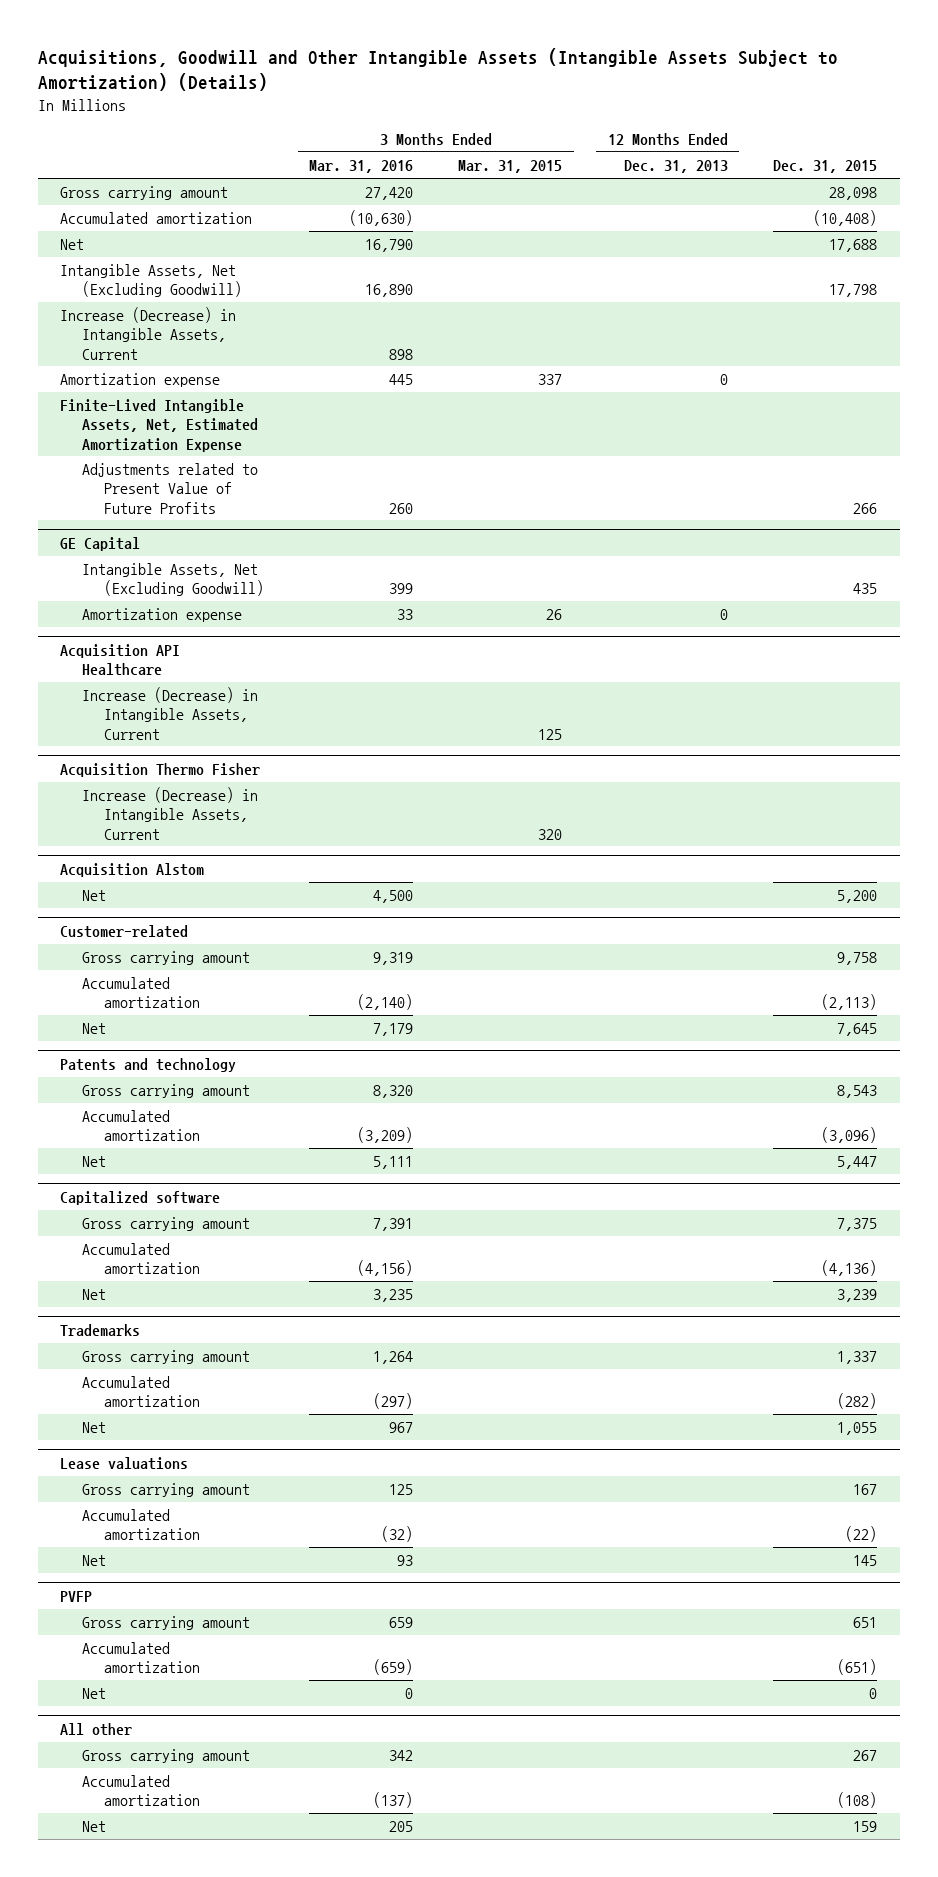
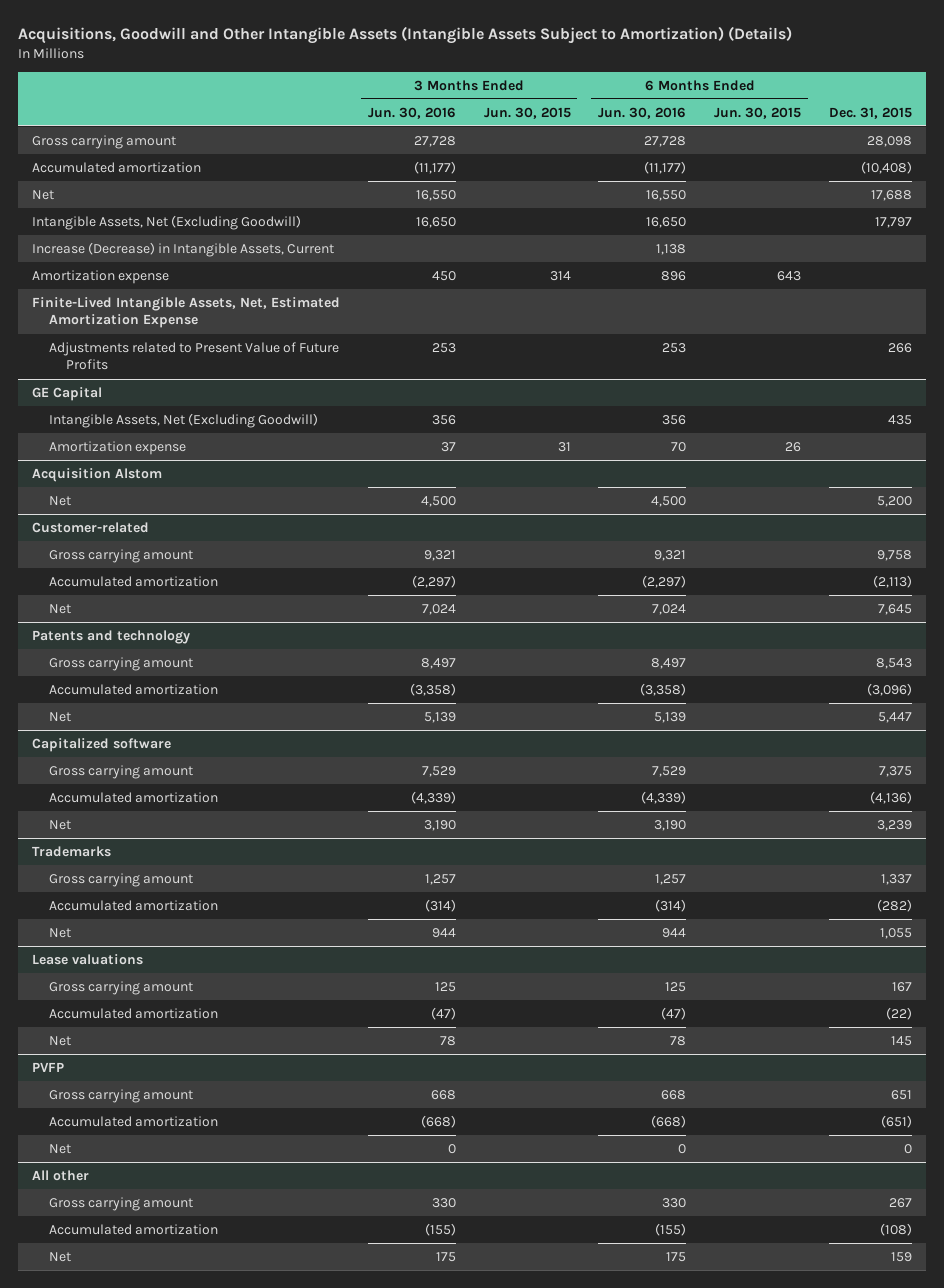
- | 3 Months Ended Mar. 31, 2016 | 3 Months Ended Mar. 31, 2015 | 12 Months Ended Dec. 31, 2013 | Dec. 31, 2015
+ | 3 Months Ended Jun. 30, 2016 | 3 Months Ended Jun. 30, 2015 | 6 Months Ended Jun. 30, 2016 | 6 Months Ended Jun. 30, 2015 | Dec. 31, 2015
- Intangible Assets, Net (Excluding Goodwill) | 16,890 | | | 17,798
+ Intangible Assets, Net (Excluding Goodwill) | 16,650 | | 16,650 | | 17,797
- Acquisition API Healthcare
- Increase (Decrease) in Intangible Assets, Current | | 125 | |
- Acquisition Thermo Fisher
- Increase (Decrease) in Intangible Assets, Current | | 320 | |

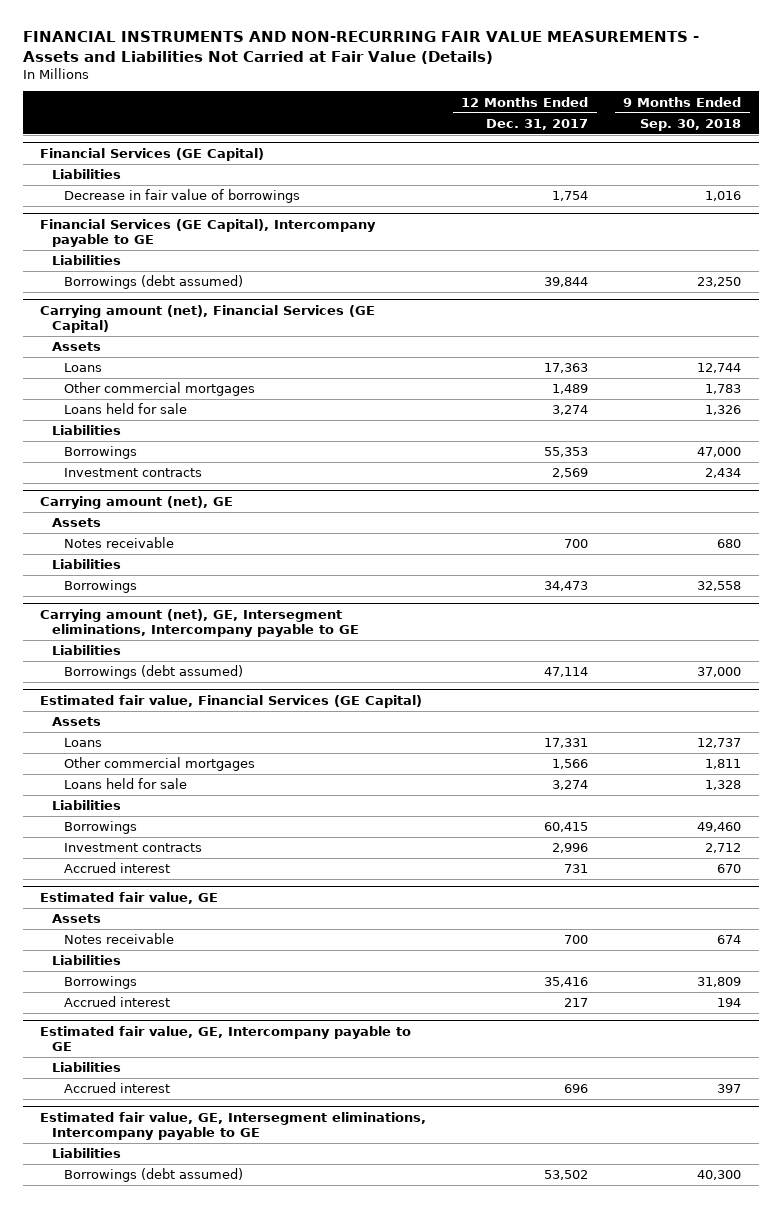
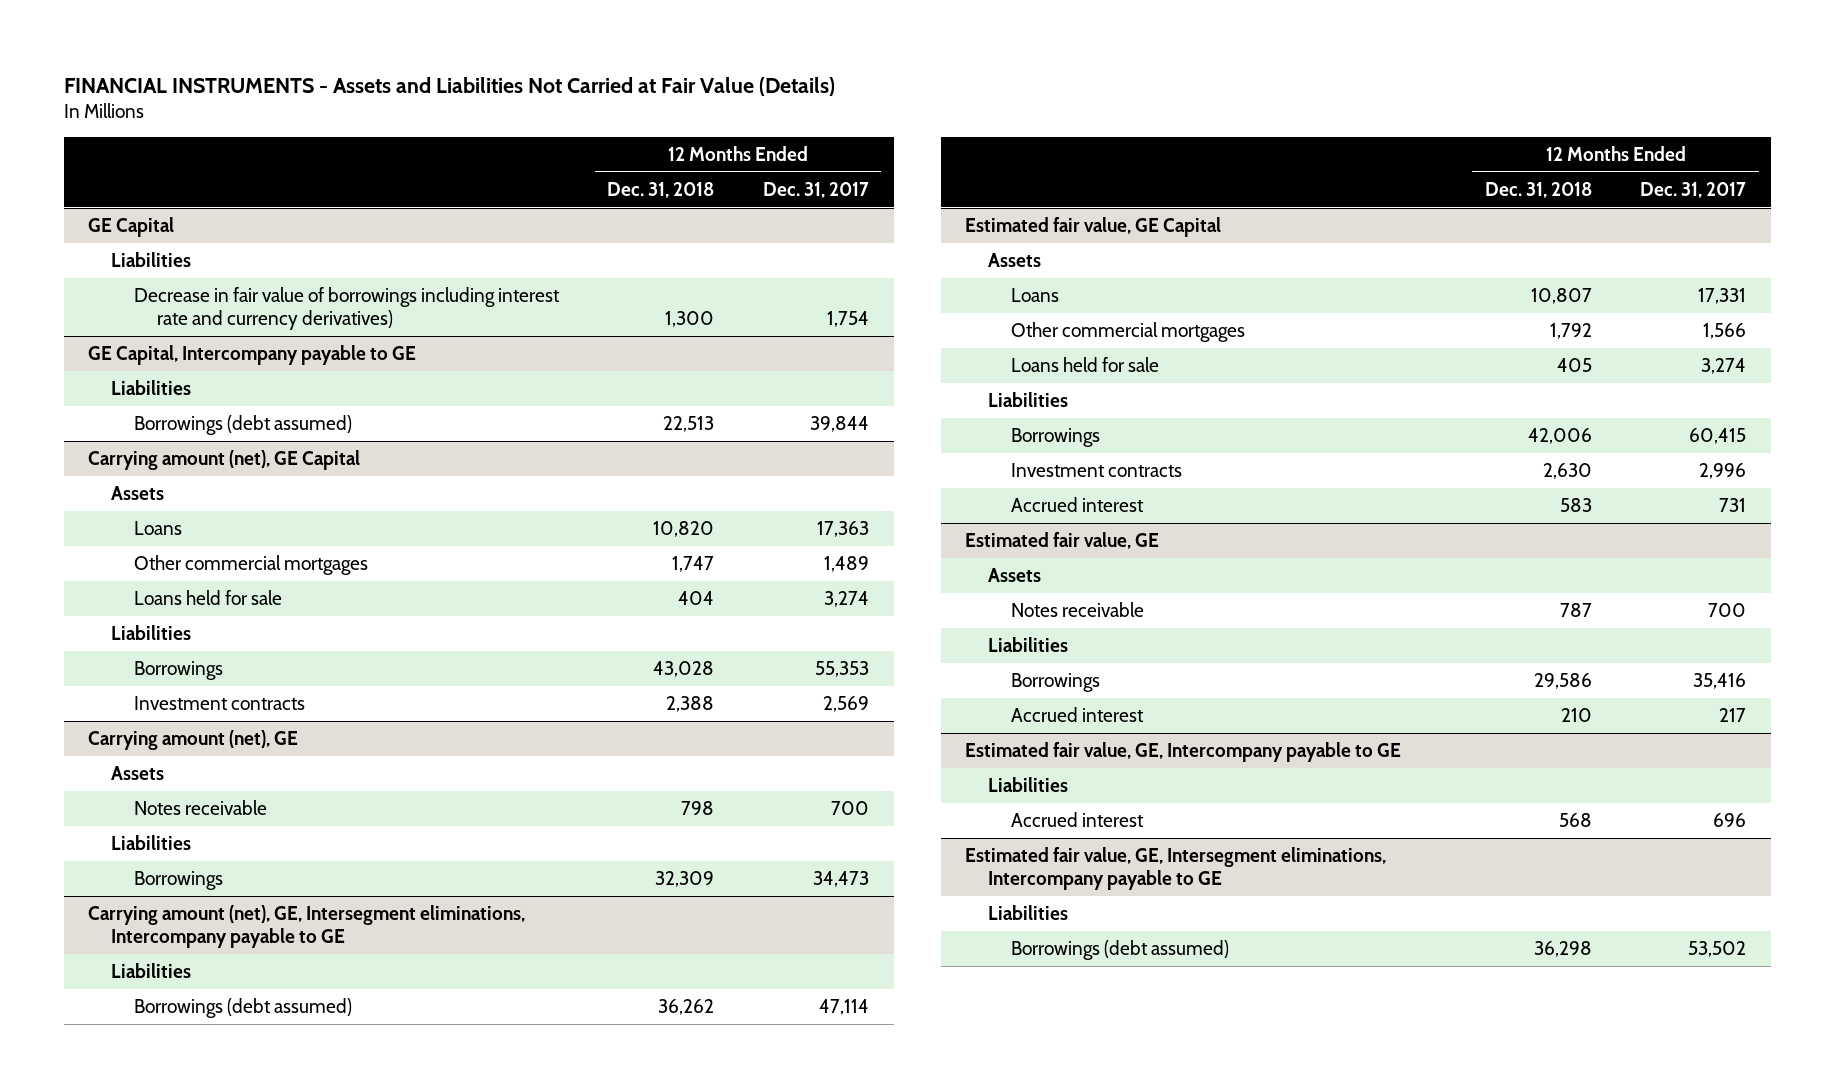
- FINANCIAL INSTRUMENTS AND NON-RECURRING FAIR VALUE MEASUREMENTS - Assets and Liabilities Not Carried at Fair Value (Details)
+ FINANCIAL INSTRUMENTS - Assets and Liabilities Not Carried at Fair Value (Details)
- | 12 Months Ended Dec. 31, 2017 | 9 Months Ended Sep. 30, 2018
+ | 12 Months Ended Dec. 31, 2018 | 12 Months Ended Dec. 31, 2017
- Financial Services (GE Capital)
+ GE Capital
- Decrease in fair value of borrowings | 1,754 | 1,016
- Financial Services (GE Capital), Intercompany payable to GE
+ Decrease in fair value of borrowings including interest rate and currency derivatives) | 1,300 | 1,754
+ GE Capital, Intercompany payable to GE
- Carrying amount (net), Financial Services (GE Capital)
+ Carrying amount (net), GE Capital
- Estimated fair value, Financial Services (GE Capital)
+ Estimated fair value, GE Capital

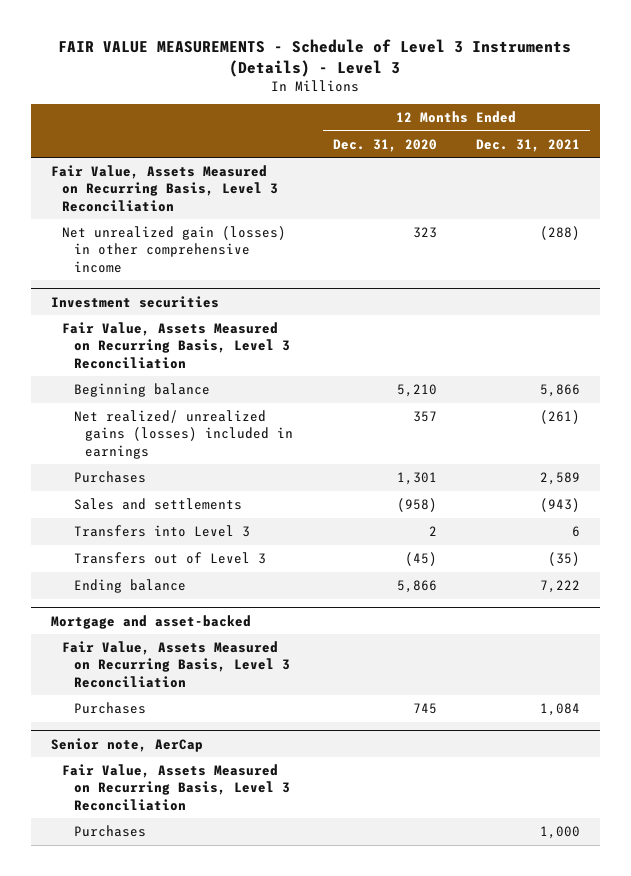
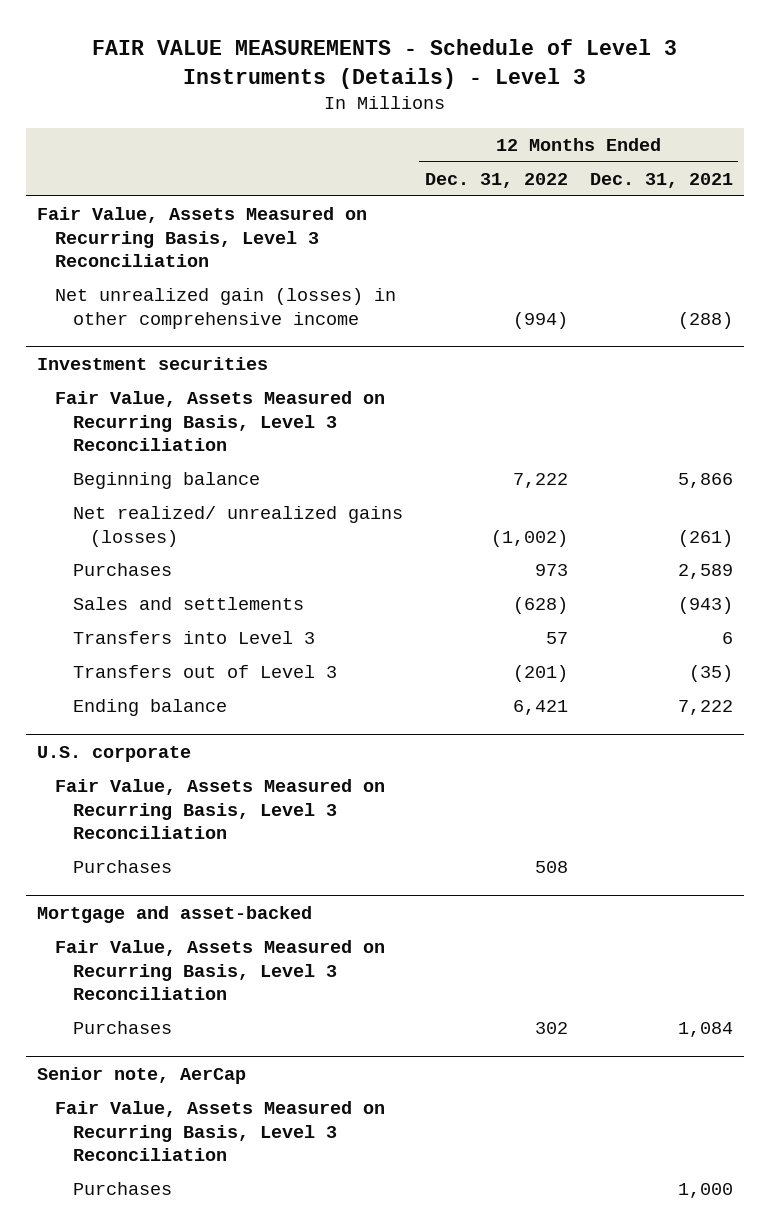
- | 12 Months Ended Dec. 31, 2020 | 12 Months Ended Dec. 31, 2021
+ | 12 Months Ended Dec. 31, 2022 | 12 Months Ended Dec. 31, 2021
@ Investment securities
- Net realized/ unrealized gains (losses) included in earnings | 357 | (261)
+ Net realized/ unrealized gains (losses) | (1,002) | (261)
+ U.S. corporate
+ Fair Value, Assets Measured on Recurring Basis, Level 3 Reconciliation
+ Purchases | 508 |

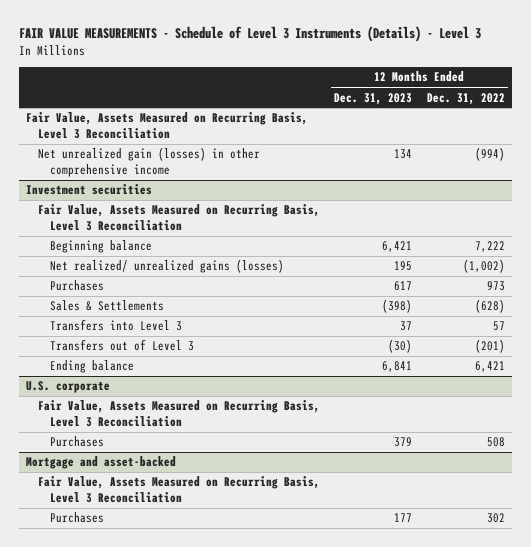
- | 12 Months Ended Dec. 31, 2022 | 12 Months Ended Dec. 31, 2021
+ | 12 Months Ended Dec. 31, 2023 | 12 Months Ended Dec. 31, 2022
@ Investment securities
- Sales and settlements | (628) | (943)
+ Sales & Settlements | (398) | (628)
- Senior note, AerCap
- Fair Value, Assets Measured on Recurring Basis, Level 3 Reconciliation
- Purchases | | 1,000

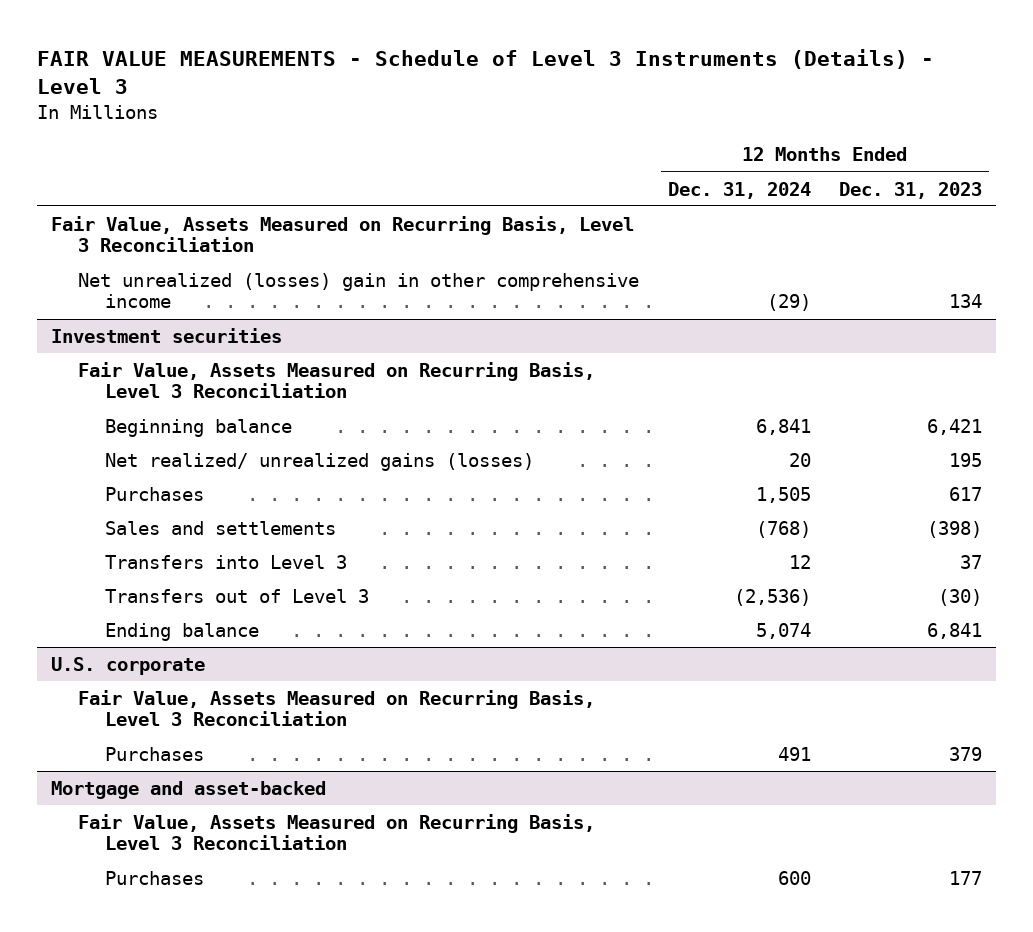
- | 12 Months Ended Dec. 31, 2023 | 12 Months Ended Dec. 31, 2022
+ | 12 Months Ended Dec. 31, 2024 | 12 Months Ended Dec. 31, 2023
- Net unrealized gain (losses) in other comprehensive income | 134 | (994)
+ Net unrealized (losses) gain in other comprehensive income | (29) | 134
@ Investment securities
- Sales & Settlements | (398) | (628)
+ Sales and settlements | (768) | (398)

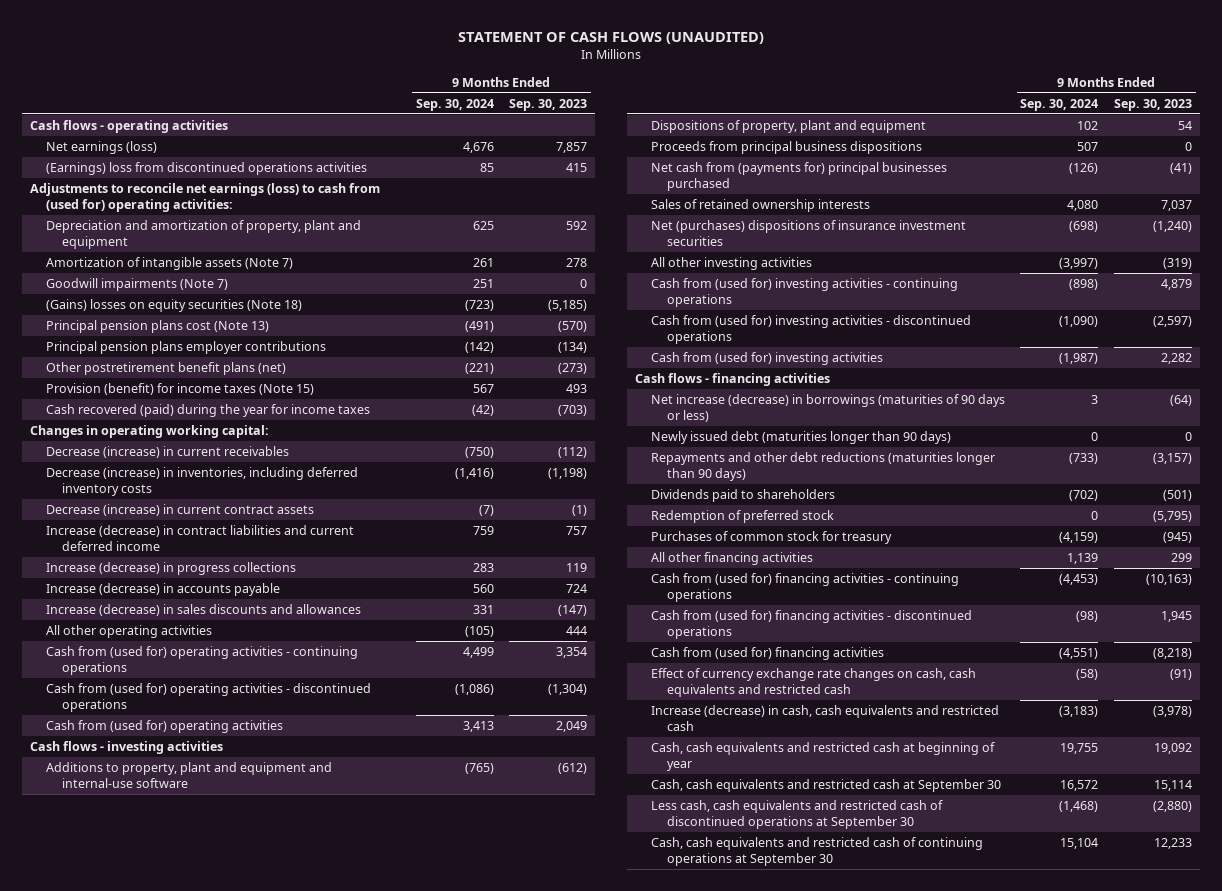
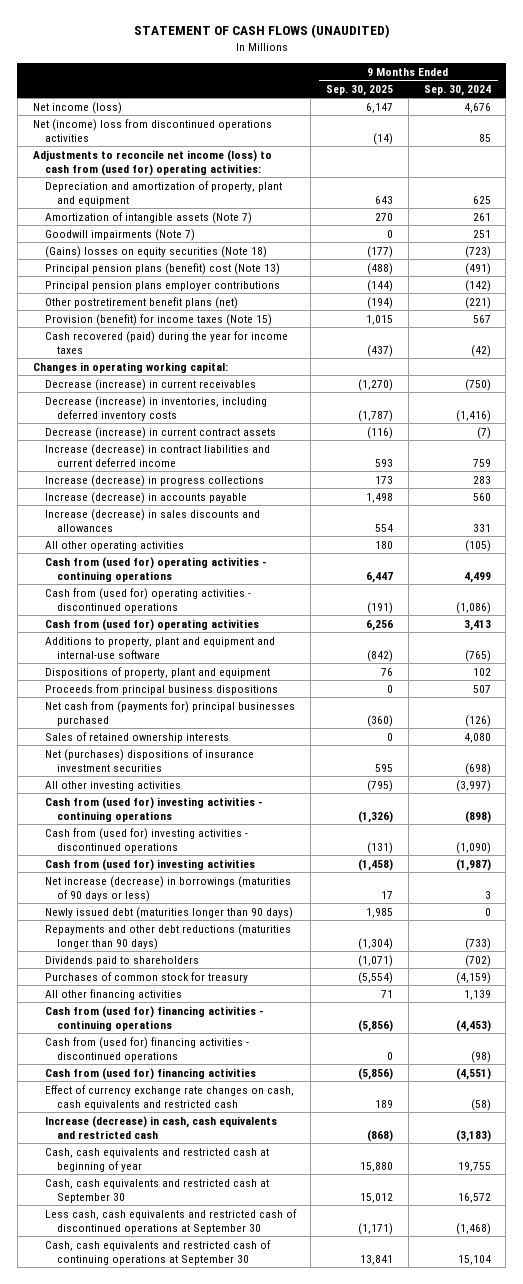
- | 9 Months Ended Sep. 30, 2024 | 9 Months Ended Sep. 30, 2023
+ | 9 Months Ended Sep. 30, 2025 | 9 Months Ended Sep. 30, 2024
- Cash flows - operating activities
- Net earnings (loss) | 4,676 | 7,857
- (Earnings) loss from discontinued operations activities | 85 | 415
- Adjustments to reconcile net earnings (loss) to cash from (used for) operating activities:
+ Net income (loss) | 6,147 | 4,676
+ Net (income) loss from discontinued operations activities | (14) | 85
+ Adjustments to reconcile net income (loss) to cash from (used for) operating activities:
- Principal pension plans cost (Note 13) | (491) | (570)
+ Principal pension plans (benefit) cost (Note 13) | (488) | (491)
- Cash flows - investing activities
- Cash flows - financing activities
- Redemption of preferred stock | 0 | (5,795)

